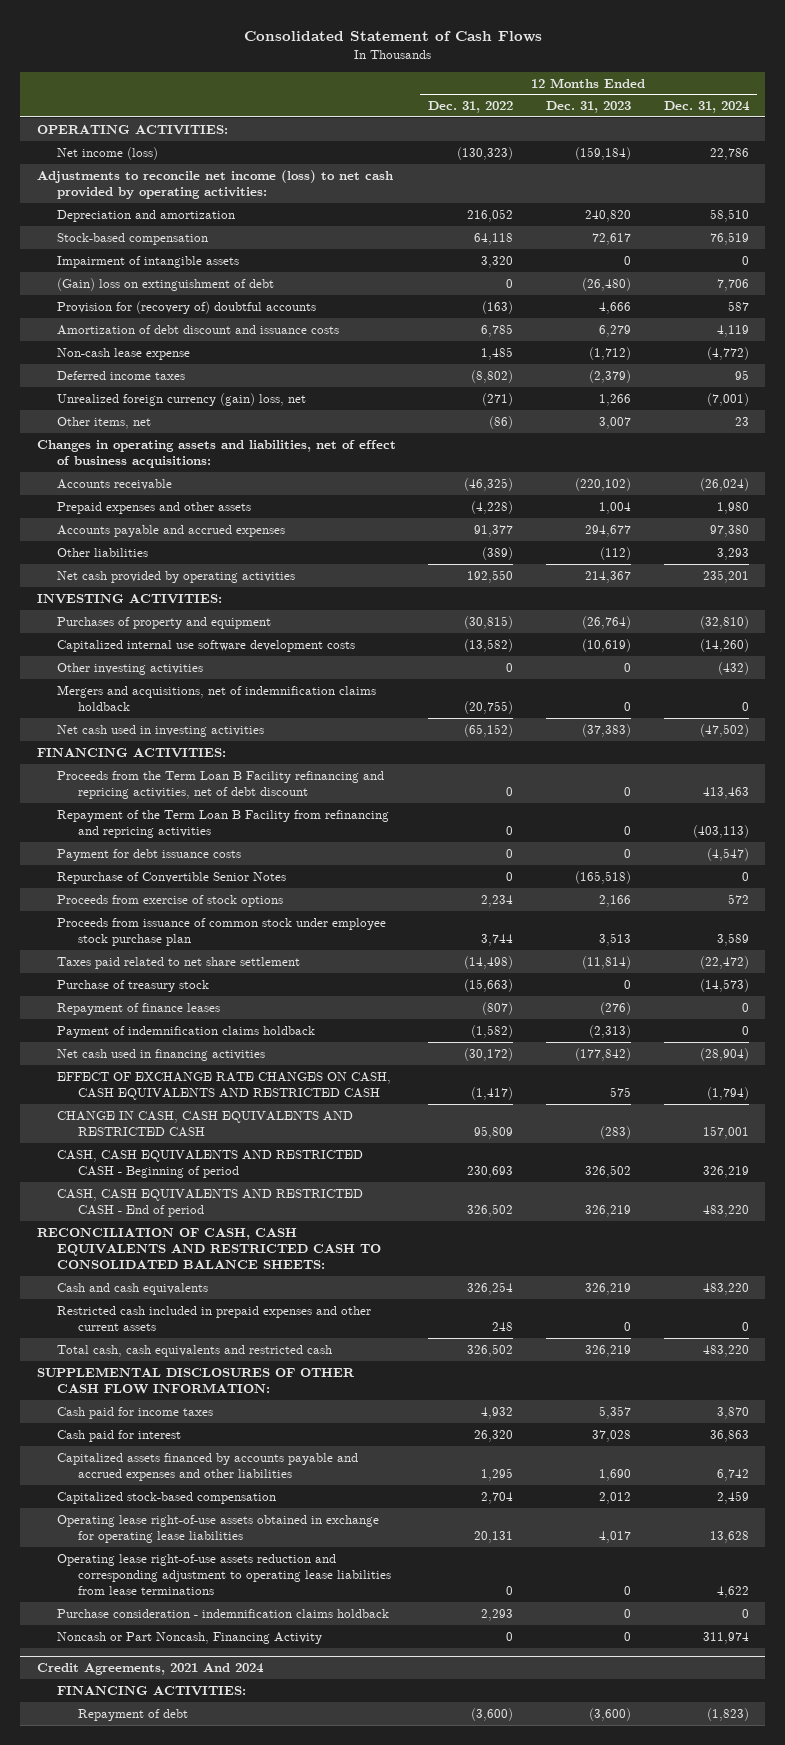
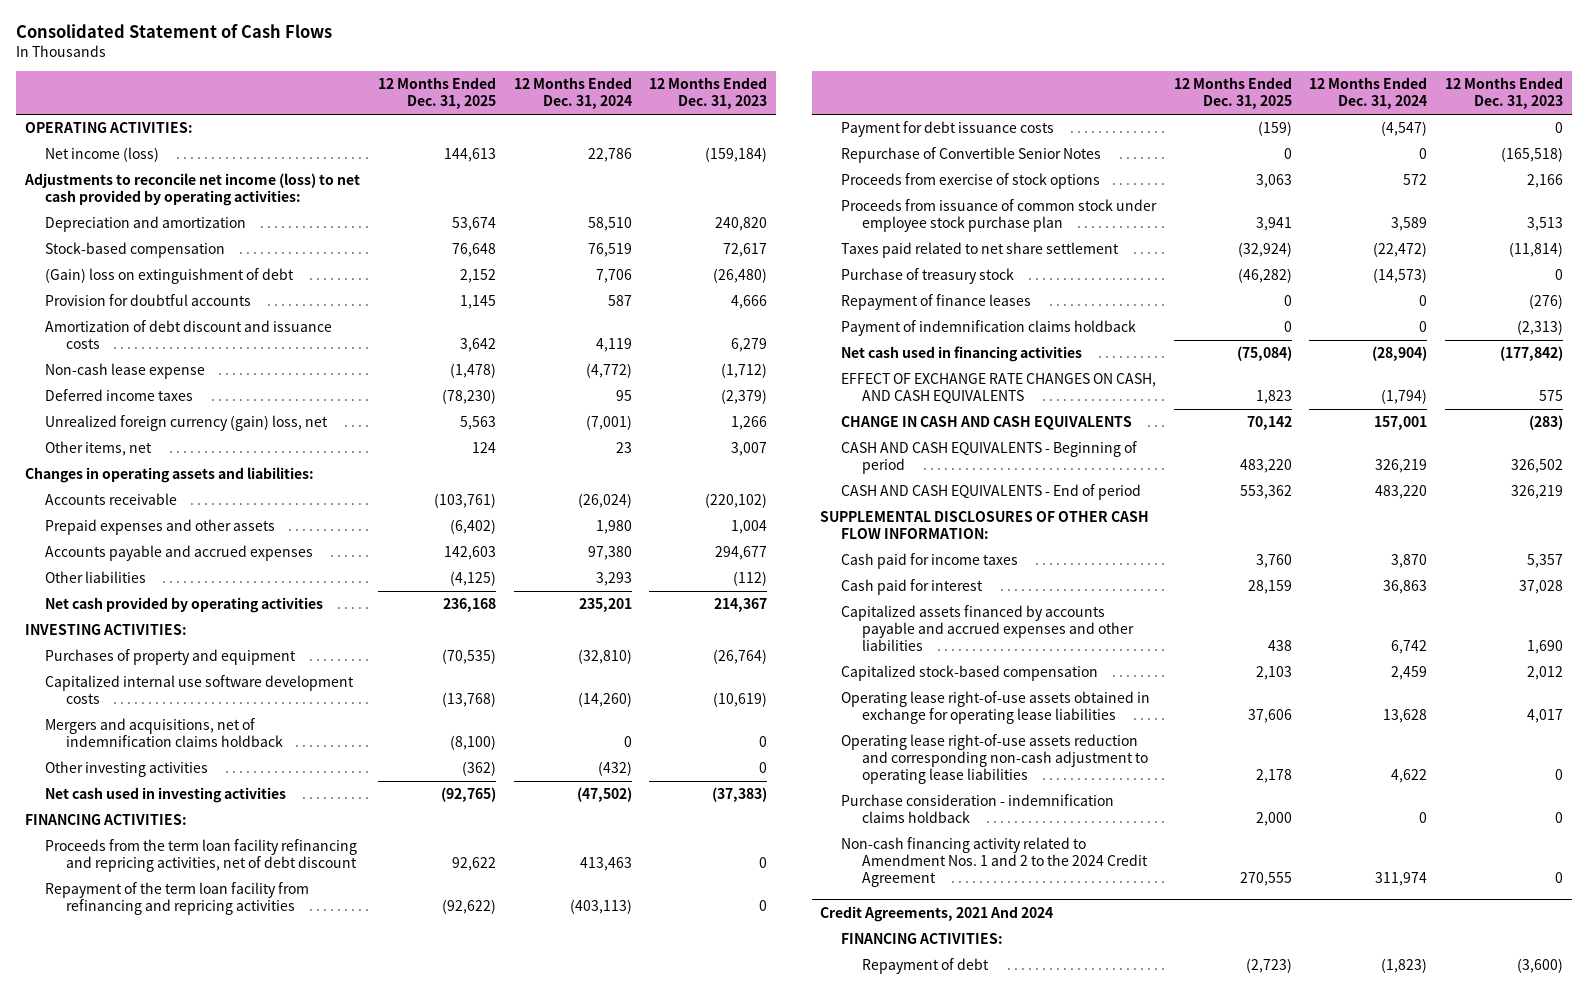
- | 12 Months Ended Dec. 31, 2022 | 12 Months Ended Dec. 31, 2023 | 12 Months Ended Dec. 31, 2024
+ | 12 Months Ended Dec. 31, 2025 | 12 Months Ended Dec. 31, 2024 | 12 Months Ended Dec. 31, 2023
- Impairment of intangible assets | 3,320 | 0 | 0
- Provision for (recovery of) doubtful accounts | (163) | 4,666 | 587
+ Provision for doubtful accounts | 1,145 | 587 | 4,666
- Changes in operating assets and liabilities, net of effect of business acquisitions:
+ Changes in operating assets and liabilities:
moved down: Other investing activities | (362) | (432) | 0
- Proceeds from the Term Loan B Facility refinancing and repricing activities, net of debt discount | 0 | 0 | 413,463
- Repayment of the Term Loan B Facility from refinancing and repricing activities | 0 | 0 | (403,113)
+ Proceeds from the term loan facility refinancing and repricing activities, net of debt discount | 92,622 | 413,463 | 0
+ Repayment of the term loan facility from refinancing and repricing activities | (92,622) | (403,113) | 0
- EFFECT OF EXCHANGE RATE CHANGES ON CASH, CASH EQUIVALENTS AND RESTRICTED CASH | (1,417) | 575 | (1,794)
- CHANGE IN CASH, CASH EQUIVALENTS AND RESTRICTED CASH | 95,809 | (283) | 157,001
- CASH, CASH EQUIVALENTS AND RESTRICTED CASH - Beginning of period | 230,693 | 326,502 | 326,219
- CASH, CASH EQUIVALENTS AND RESTRICTED CASH - End of period | 326,502 | 326,219 | 483,220
- RECONCILIATION OF CASH, CASH EQUIVALENTS AND RESTRICTED CASH TO CONSOLIDATED BALANCE SHEETS:
- Cash and cash equivalents | 326,254 | 326,219 | 483,220
- Restricted cash included in prepaid expenses and other current assets | 248 | 0 | 0
- Total cash, cash equivalents and restricted cash | 326,502 | 326,219 | 483,220
+ EFFECT OF EXCHANGE RATE CHANGES ON CASH, AND CASH EQUIVALENTS | 1,823 | (1,794) | 575
+ CHANGE IN CASH AND CASH EQUIVALENTS | 70,142 | 157,001 | (283)
+ CASH AND CASH EQUIVALENTS - Beginning of period | 483,220 | 326,219 | 326,502
+ CASH AND CASH EQUIVALENTS - End of period | 553,362 | 483,220 | 326,219
- Operating lease right-of-use assets reduction and corresponding adjustment to operating lease liabilities from lease terminations | 0 | 0 | 4,622
+ Operating lease right-of-use assets reduction and corresponding non-cash adjustment to operating lease liabilities | 2,178 | 4,622 | 0
- Noncash or Part Noncash, Financing Activity | 0 | 0 | 311,974
+ Non-cash financing activity related to Amendment Nos. 1 and 2 to the 2024 Credit Agreement | 270,555 | 311,974 | 0

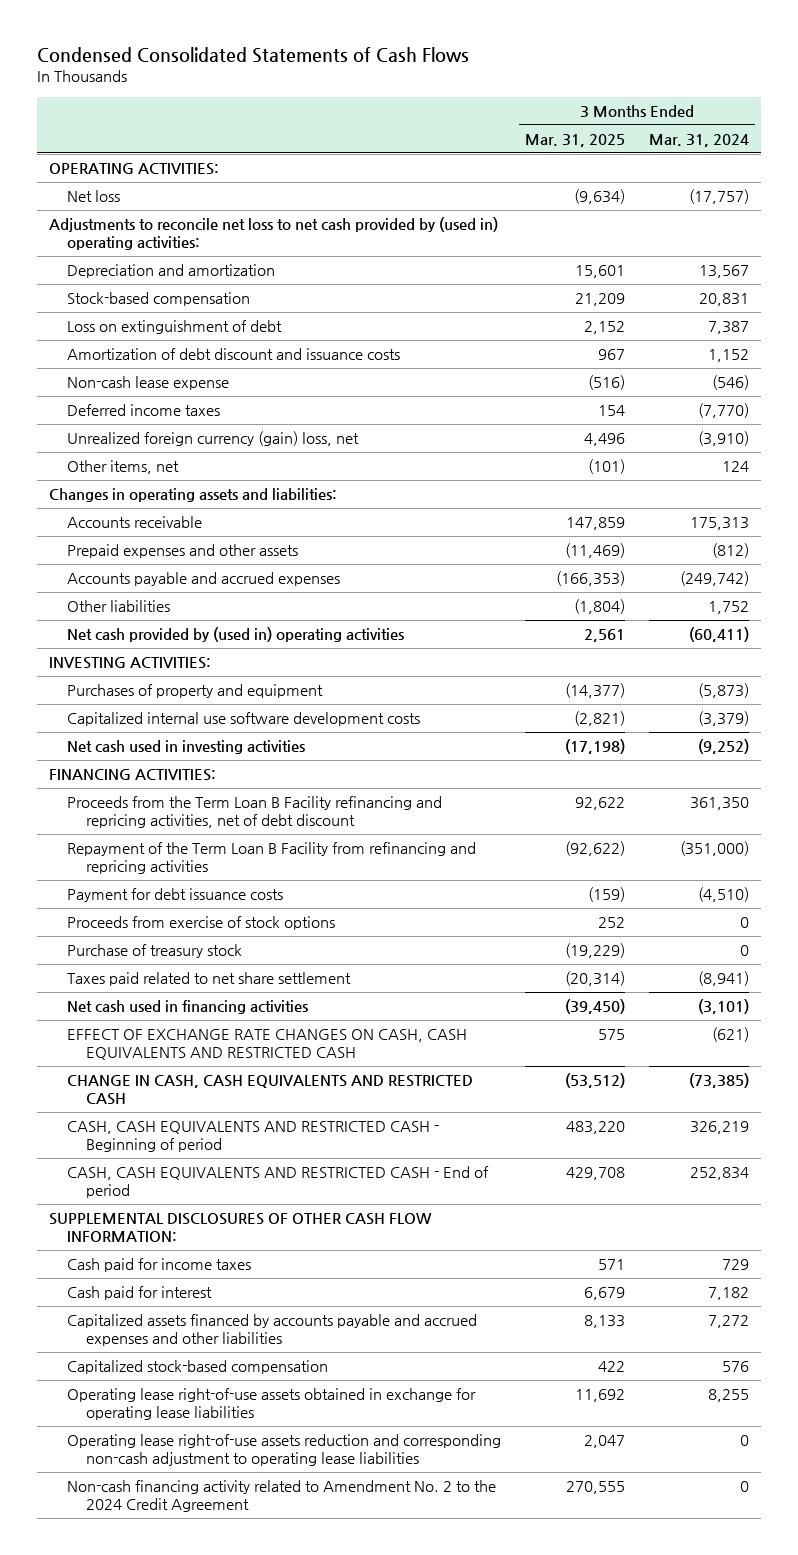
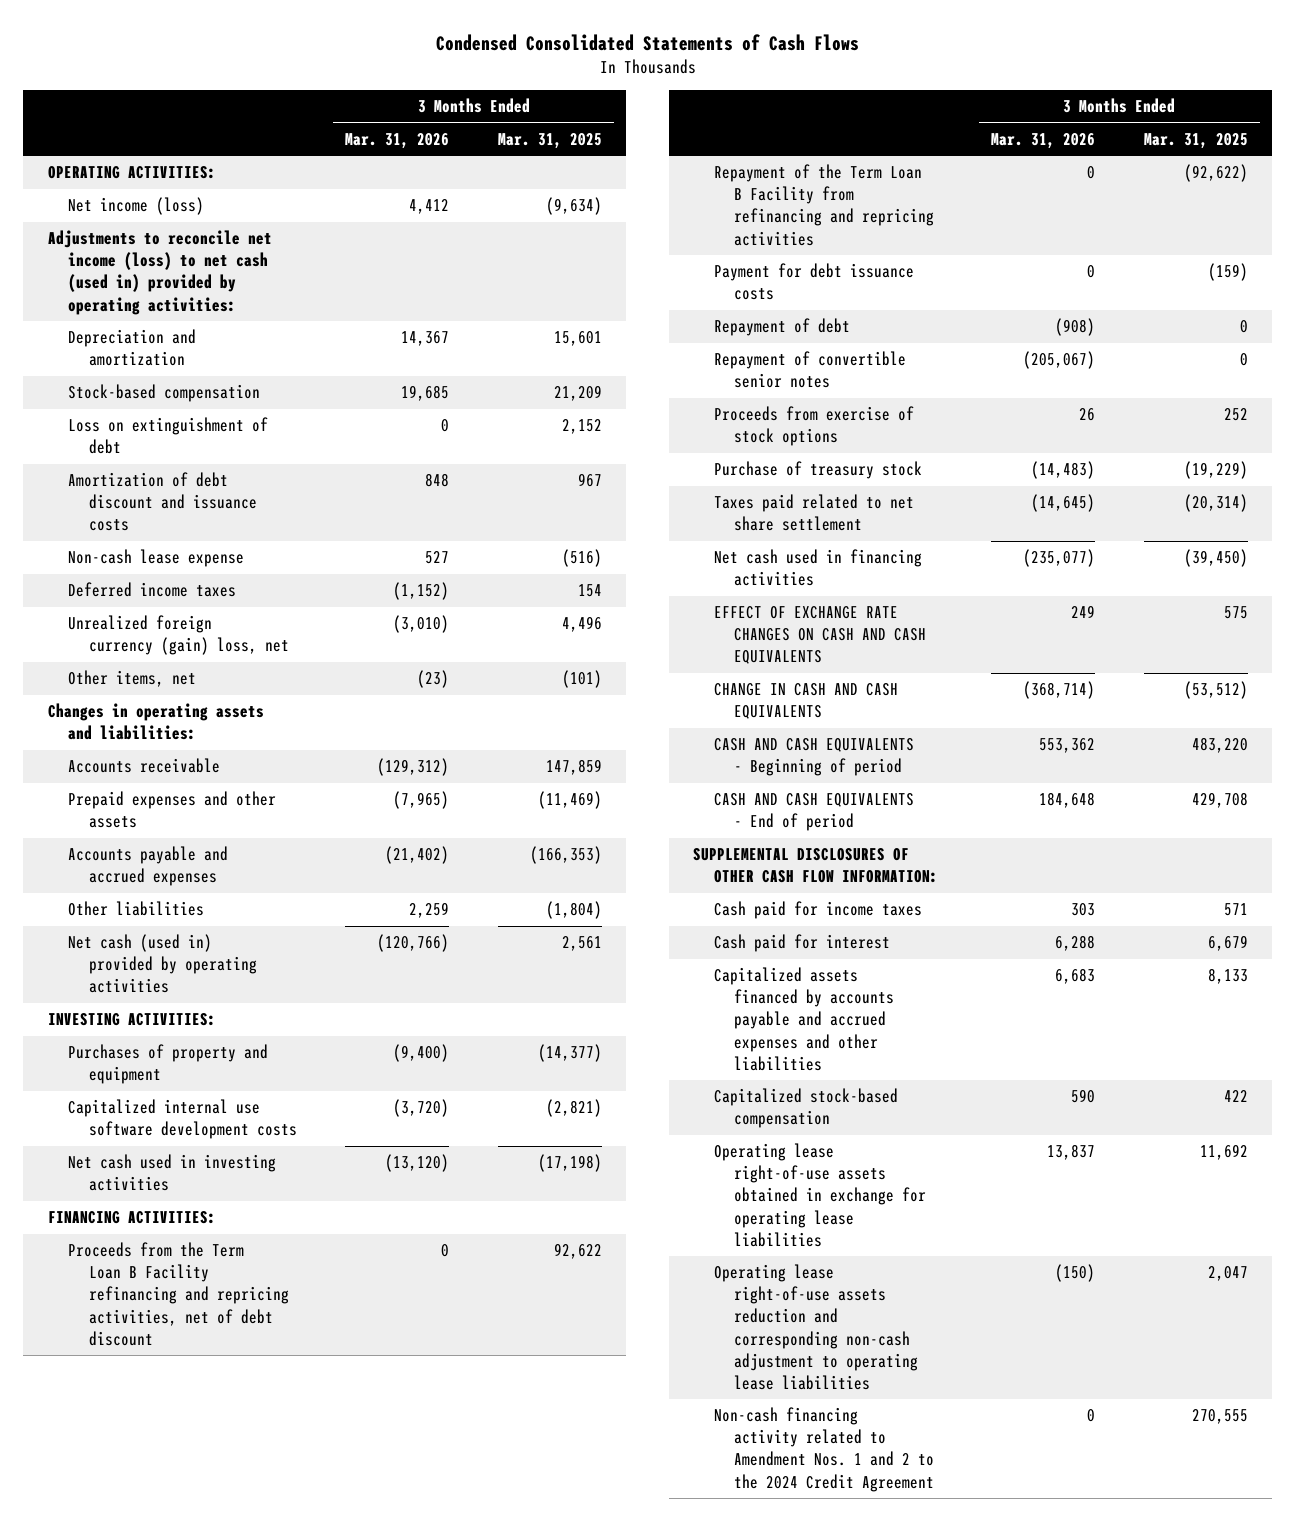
- | 3 Months Ended Mar. 31, 2025 | 3 Months Ended Mar. 31, 2024
+ | 3 Months Ended Mar. 31, 2026 | 3 Months Ended Mar. 31, 2025
- Net loss | (9,634) | (17,757)
- Adjustments to reconcile net loss to net cash provided by (used in) operating activities:
+ Net income (loss) | 4,412 | (9,634)
+ Adjustments to reconcile net income (loss) to net cash (used in) provided by operating activities:
- Net cash provided by (used in) operating activities | 2,561 | (60,411)
+ Net cash (used in) provided by operating activities | (120,766) | 2,561
+ Repayment of debt | (908) | 0
+ Repayment of convertible senior notes | (205,067) | 0
- EFFECT OF EXCHANGE RATE CHANGES ON CASH, CASH EQUIVALENTS AND RESTRICTED CASH | 575 | (621)
- CHANGE IN CASH, CASH EQUIVALENTS AND RESTRICTED CASH | (53,512) | (73,385)
- CASH, CASH EQUIVALENTS AND RESTRICTED CASH - Beginning of period | 483,220 | 326,219
- CASH, CASH EQUIVALENTS AND RESTRICTED CASH - End of period | 429,708 | 252,834
+ EFFECT OF EXCHANGE RATE CHANGES ON CASH AND CASH EQUIVALENTS | 249 | 575
+ CHANGE IN CASH AND CASH EQUIVALENTS | (368,714) | (53,512)
+ CASH AND CASH EQUIVALENTS - Beginning of period | 553,362 | 483,220
+ CASH AND CASH EQUIVALENTS - End of period | 184,648 | 429,708
- Non-cash financing activity related to Amendment No. 2 to the 2024 Credit Agreement | 270,555 | 0
+ Non-cash financing activity related to Amendment Nos. 1 and 2 to the 2024 Credit Agreement | 0 | 270,555

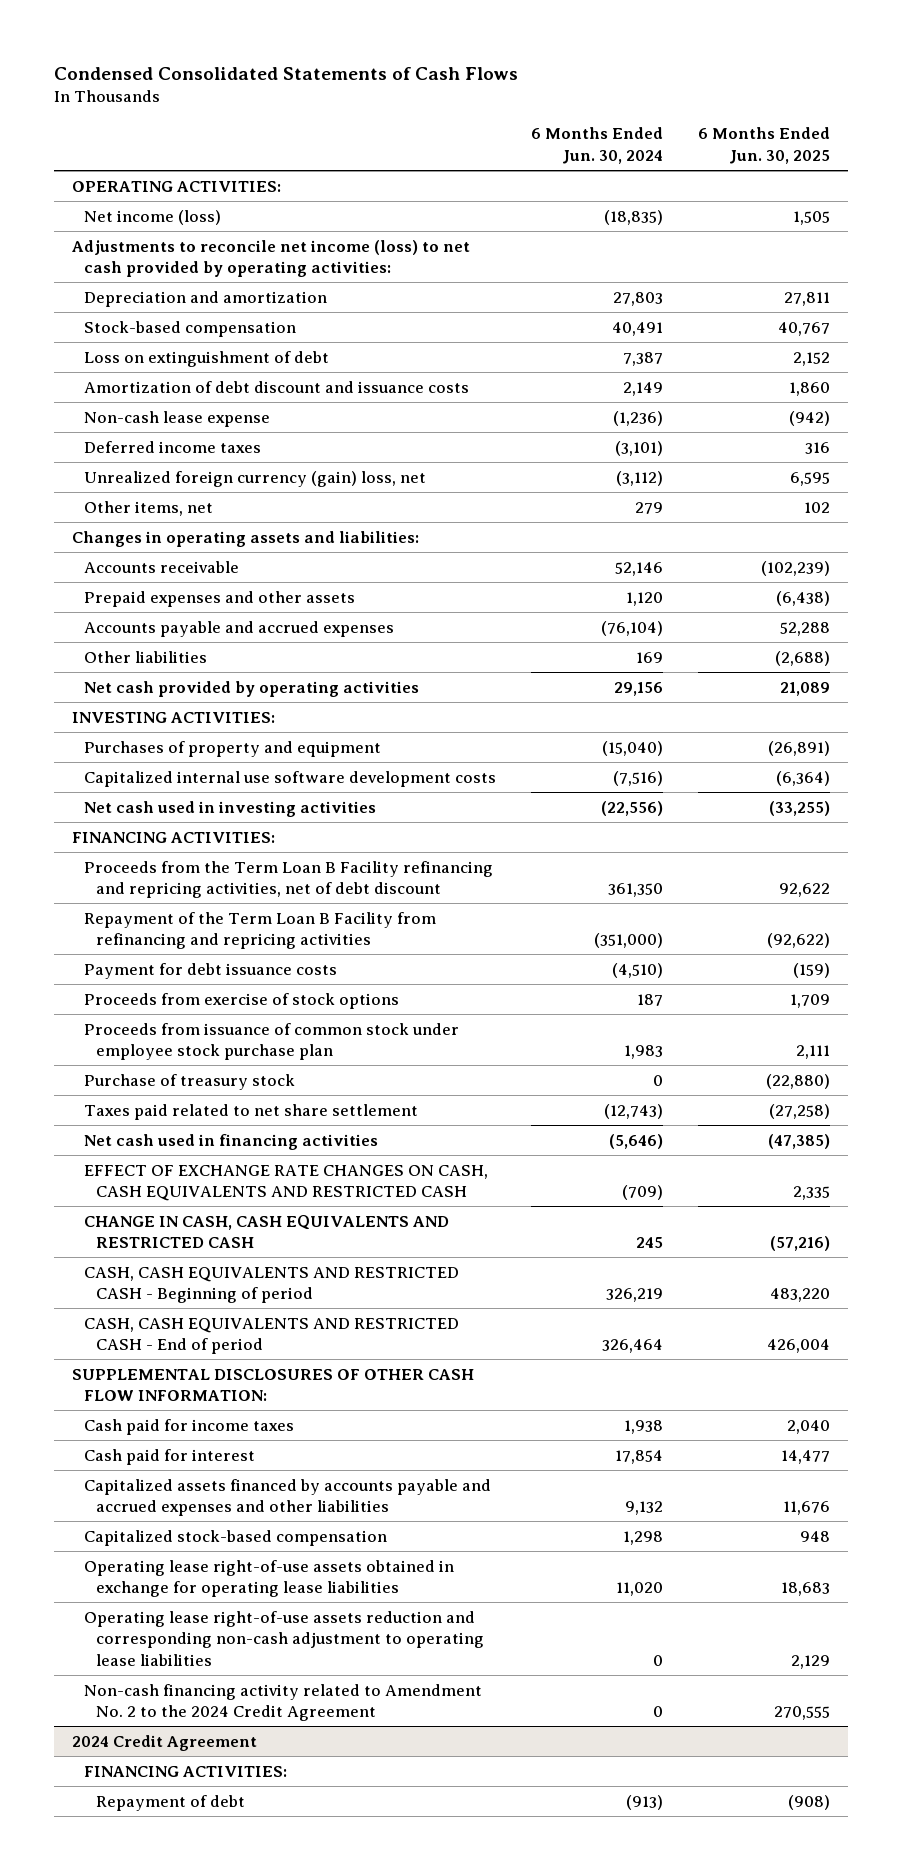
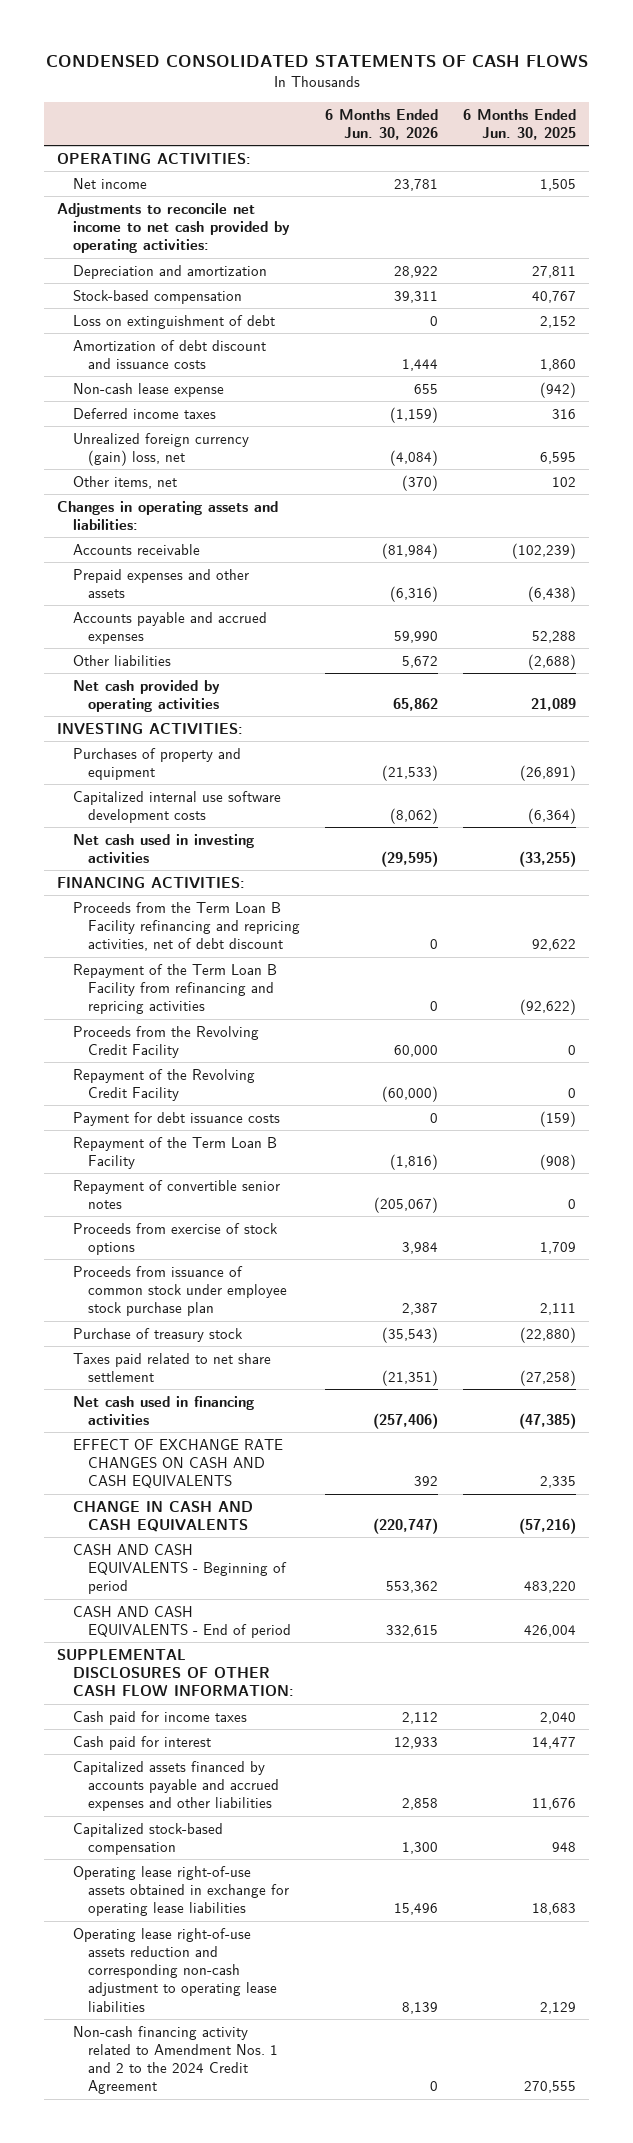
- Condensed Consolidated Statements of Cash Flows
+ CONDENSED CONSOLIDATED STATEMENTS OF CASH FLOWS
- | 6 Months Ended Jun. 30, 2024 | 6 Months Ended Jun. 30, 2025
+ | 6 Months Ended Jun. 30, 2026 | 6 Months Ended Jun. 30, 2025
- Net income (loss) | (18,835) | 1,505
- Adjustments to reconcile net income (loss) to net cash provided by operating activities:
+ Net income | 23,781 | 1,505
+ Adjustments to reconcile net income to net cash provided by operating activities:
+ Proceeds from the Revolving Credit Facility | 60,000 | 0
+ Repayment of the Revolving Credit Facility | (60,000) | 0
+ Repayment of the Term Loan B Facility | (1,816) | (908)
+ Repayment of convertible senior notes | (205,067) | 0
- EFFECT OF EXCHANGE RATE CHANGES ON CASH, CASH EQUIVALENTS AND RESTRICTED CASH | (709) | 2,335
- CHANGE IN CASH, CASH EQUIVALENTS AND RESTRICTED CASH | 245 | (57,216)
- CASH, CASH EQUIVALENTS AND RESTRICTED CASH - Beginning of period | 326,219 | 483,220
- CASH, CASH EQUIVALENTS AND RESTRICTED CASH - End of period | 326,464 | 426,004
+ EFFECT OF EXCHANGE RATE CHANGES ON CASH AND CASH EQUIVALENTS | 392 | 2,335
+ CHANGE IN CASH AND CASH EQUIVALENTS | (220,747) | (57,216)
+ CASH AND CASH EQUIVALENTS - Beginning of period | 553,362 | 483,220
+ CASH AND CASH EQUIVALENTS - End of period | 332,615 | 426,004
- Non-cash financing activity related to Amendment No. 2 to the 2024 Credit Agreement | 0 | 270,555
- 2024 Credit Agreement
- FINANCING ACTIVITIES:
- Repayment of debt | (913) | (908)
+ Non-cash financing activity related to Amendment Nos. 1 and 2 to the 2024 Credit Agreement | 0 | 270,555

